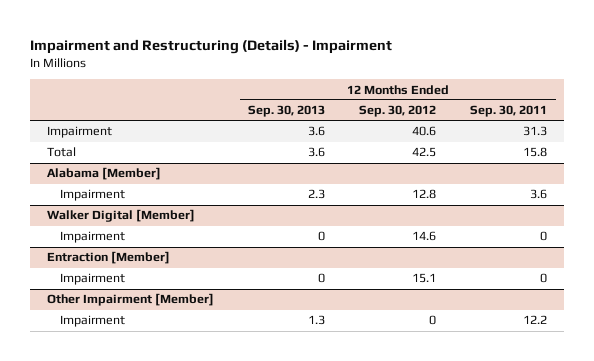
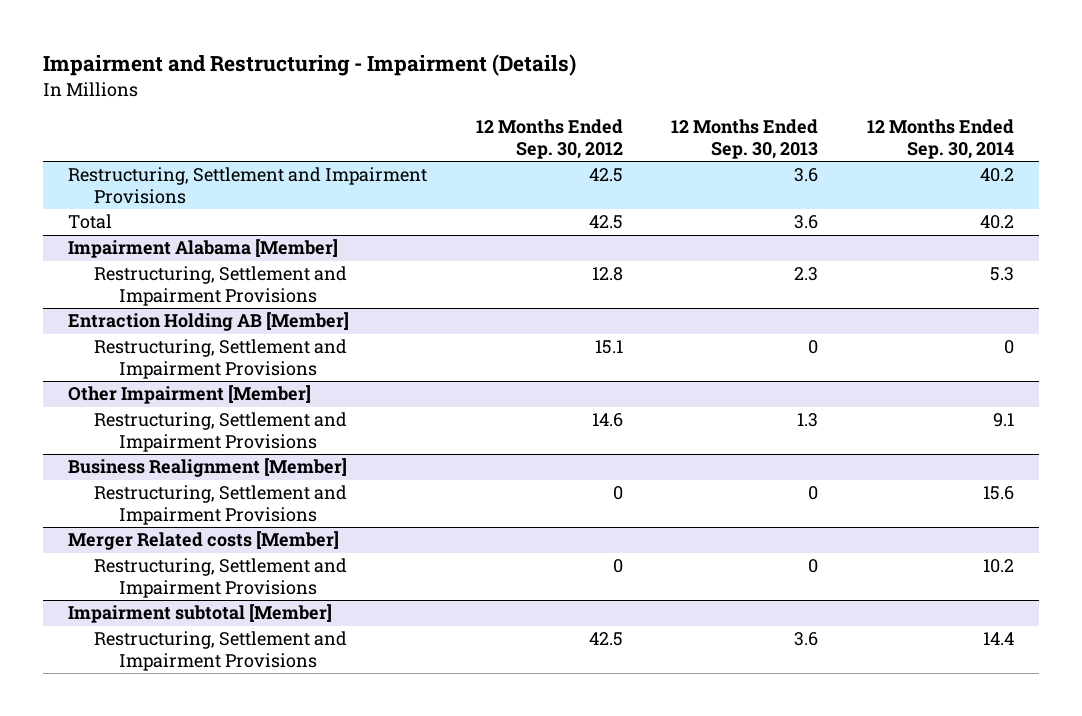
- Impairment and Restructuring (Details) - Impairment
+ Impairment and Restructuring - Impairment (Details)
- | 12 Months Ended Sep. 30, 2013 | 12 Months Ended Sep. 30, 2012 | 12 Months Ended Sep. 30, 2011
+ | 12 Months Ended Sep. 30, 2012 | 12 Months Ended Sep. 30, 2013 | 12 Months Ended Sep. 30, 2014
- Impairment | 3.6 | 40.6 | 31.3
+ Restructuring, Settlement and Impairment Provisions | 42.5 | 3.6 | 40.2
- Alabama [Member]
- Impairment | 2.3 | 12.8 | 3.6
- Walker Digital [Member]
- Impairment | 0 | 14.6 | 0
- Entraction [Member]
- Impairment | 0 | 15.1 | 0
+ Impairment Alabama [Member]
+ Restructuring, Settlement and Impairment Provisions | 12.8 | 2.3 | 5.3
+ Entraction Holding AB [Member]
+ Restructuring, Settlement and Impairment Provisions | 15.1 | 0 | 0
@ Other Impairment [Member]
- Impairment | 1.3 | 0 | 12.2
+ Restructuring, Settlement and Impairment Provisions | 14.6 | 1.3 | 9.1
+ Business Realignment [Member]
+ Restructuring, Settlement and Impairment Provisions | 0 | 0 | 15.6
+ Merger Related costs [Member]
+ Restructuring, Settlement and Impairment Provisions | 0 | 0 | 10.2
+ Impairment subtotal [Member]
+ Restructuring, Settlement and Impairment Provisions | 42.5 | 3.6 | 14.4

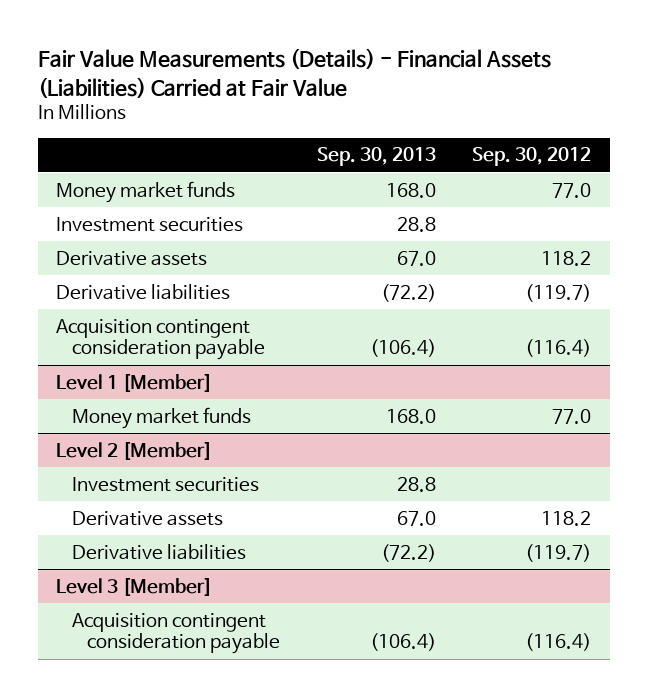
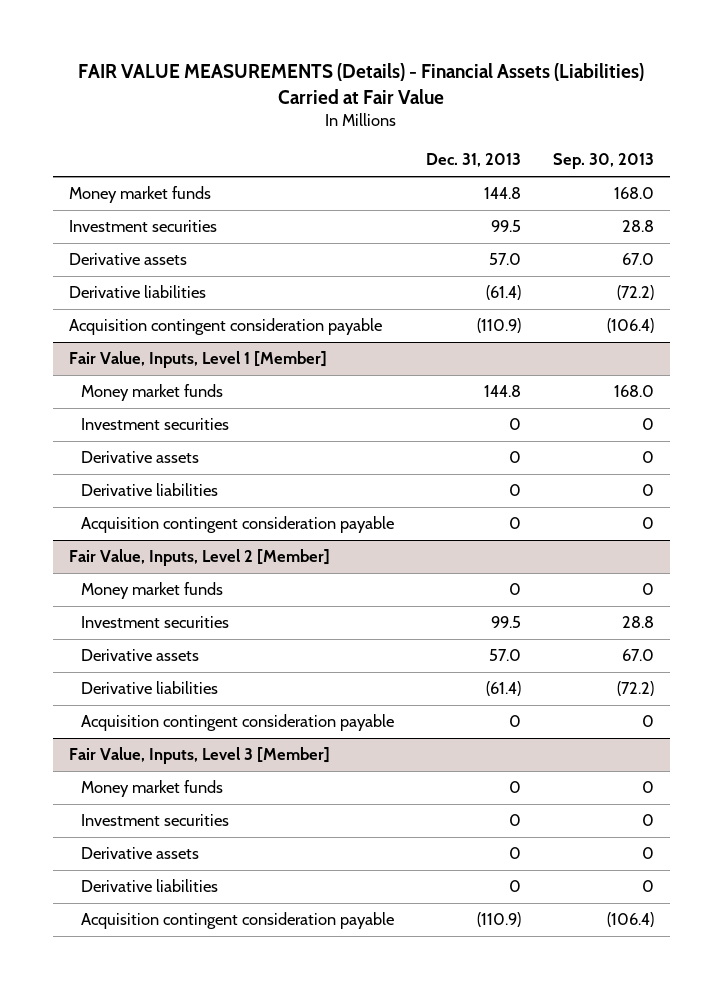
- Fair Value Measurements (Details) - Financial Assets (Liabilities) Carried at Fair Value
+ FAIR VALUE MEASUREMENTS (Details) - Financial Assets (Liabilities) Carried at Fair Value
- | Sep. 30, 2013 | Sep. 30, 2012
+ | Dec. 31, 2013 | Sep. 30, 2013
- Level 1 [Member]
+ Fair Value, Inputs, Level 1 [Member]
- Level 2 [Member]
+ Investment securities | 0 | 0
+ Derivative assets | 0 | 0
+ Derivative liabilities | 0 | 0
+ Acquisition contingent consideration payable | 0 | 0
+ Fair Value, Inputs, Level 2 [Member]
+ Money market funds | 0 | 0
- Level 3 [Member]
+ Acquisition contingent consideration payable | 0 | 0
+ Fair Value, Inputs, Level 3 [Member]
+ Money market funds | 0 | 0
+ Investment securities | 0 | 0
+ Derivative assets | 0 | 0
+ Derivative liabilities | 0 | 0

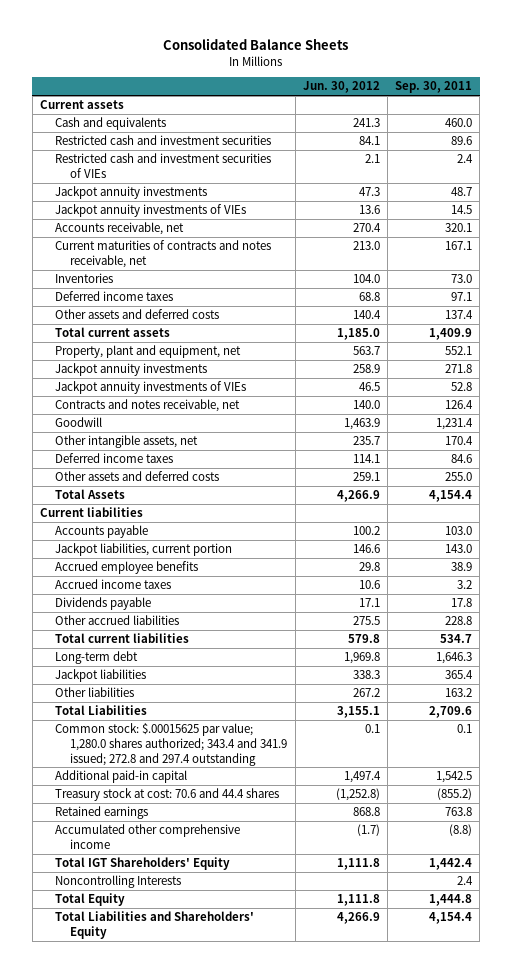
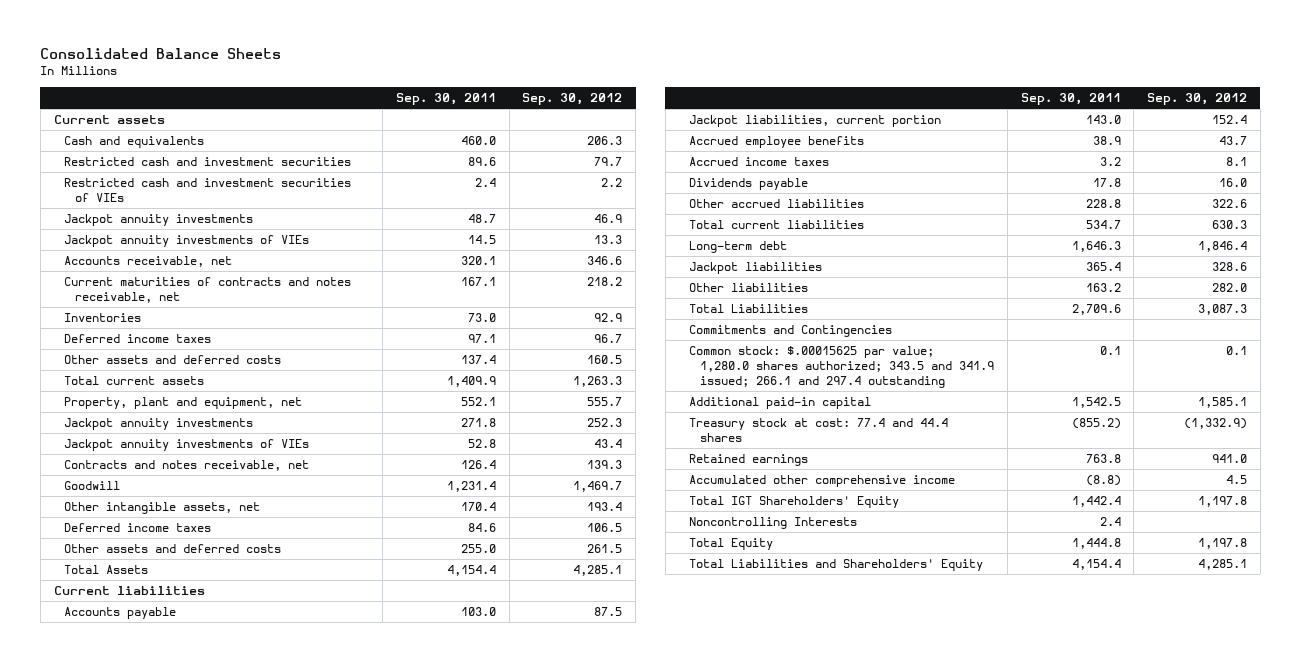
- | Jun. 30, 2012 | Sep. 30, 2011
+ | Sep. 30, 2011 | Sep. 30, 2012
- Common stock: $.00015625 par value; 1,280.0 shares authorized; 343.4 and 341.9 issued; 272.8 and 297.4 outstanding | 0.1 | 0.1
+ Commitments and Contingencies
+ Common stock: $.00015625 par value; 1,280.0 shares authorized; 343.5 and 341.9 issued; 266.1 and 297.4 outstanding | 0.1 | 0.1
- Treasury stock at cost: 70.6 and 44.4 shares | (1,252.8) | (855.2)
+ Treasury stock at cost: 77.4 and 44.4 shares | (855.2) | (1,332.9)

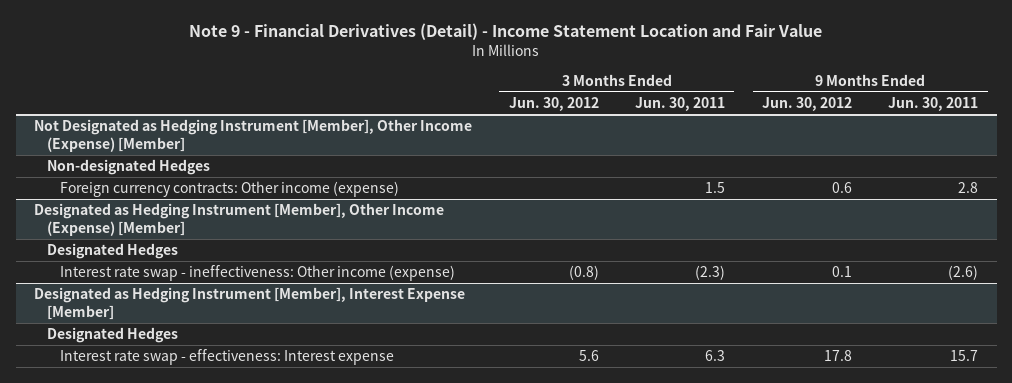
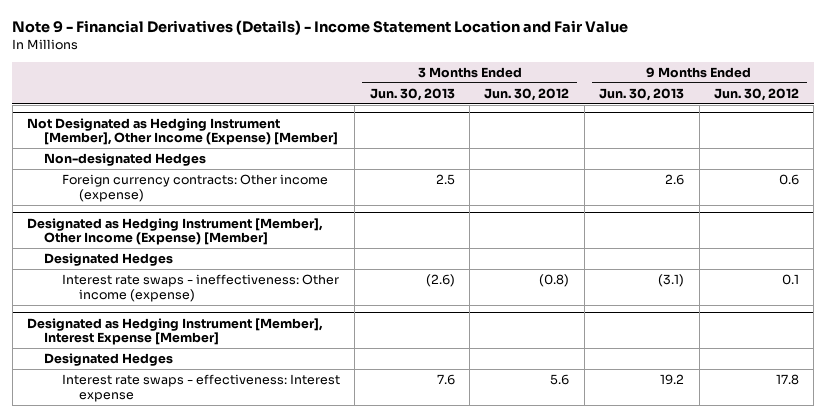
- Note 9 - Financial Derivatives (Detail) - Income Statement Location and Fair Value
+ Note 9 - Financial Derivatives (Details) - Income Statement Location and Fair Value
- | 3 Months Ended Jun. 30, 2012 | 3 Months Ended Jun. 30, 2011 | 9 Months Ended Jun. 30, 2012 | 9 Months Ended Jun. 30, 2011
+ | 3 Months Ended Jun. 30, 2013 | 3 Months Ended Jun. 30, 2012 | 9 Months Ended Jun. 30, 2013 | 9 Months Ended Jun. 30, 2012
@ Designated as Hedging Instrument [Member], Other Income (Expense) [Member]
- Interest rate swap - ineffectiveness: Other income (expense) | (0.8) | (2.3) | 0.1 | (2.6)
+ Interest rate swaps - ineffectiveness: Other income (expense) | (2.6) | (0.8) | (3.1) | 0.1
@ Designated as Hedging Instrument [Member], Interest Expense [Member]
- Interest rate swap - effectiveness: Interest expense | 5.6 | 6.3 | 17.8 | 15.7
+ Interest rate swaps - effectiveness: Interest expense | 7.6 | 5.6 | 19.2 | 17.8

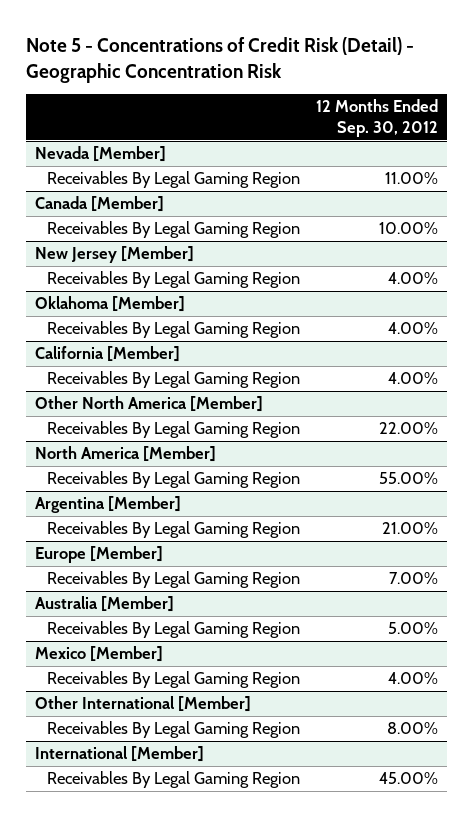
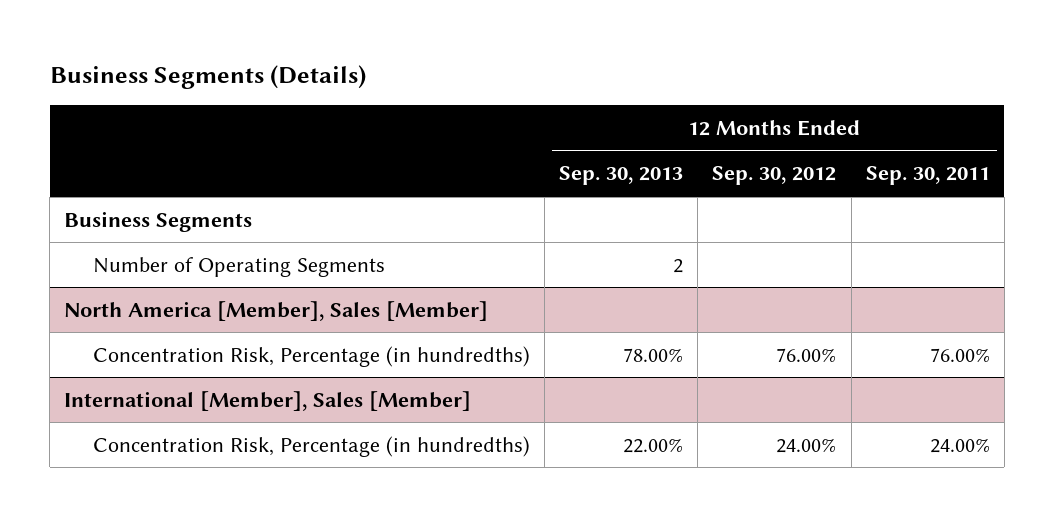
- Note 5 - Concentrations of Credit Risk (Detail) - Geographic Concentration Risk
+ Business Segments (Details)
- | 12 Months Ended Sep. 30, 2012
+ | 12 Months Ended Sep. 30, 2013 | 12 Months Ended Sep. 30, 2012 | 12 Months Ended Sep. 30, 2011
- Nevada [Member]
- Receivables By Legal Gaming Region | 11.00%
- Canada [Member]
- Receivables By Legal Gaming Region | 10.00%
- New Jersey [Member]
- Receivables By Legal Gaming Region | 4.00%
- Oklahoma [Member]
- Receivables By Legal Gaming Region | 4.00%
- California [Member]
- Receivables By Legal Gaming Region | 4.00%
- Other North America [Member]
- Receivables By Legal Gaming Region | 22.00%
- North America [Member]
- Receivables By Legal Gaming Region | 55.00%
- Argentina [Member]
- Receivables By Legal Gaming Region | 21.00%
- Europe [Member]
- Receivables By Legal Gaming Region | 7.00%
- Australia [Member]
- Receivables By Legal Gaming Region | 5.00%
- Mexico [Member]
- Receivables By Legal Gaming Region | 4.00%
- Other International [Member]
- Receivables By Legal Gaming Region | 8.00%
- International [Member]
- Receivables By Legal Gaming Region | 45.00%
+ Business Segments
+ Number of Operating Segments | 2 | |
+ North America [Member], Sales [Member]
+ Concentration Risk, Percentage (in hundredths) | 78.00% | 76.00% | 76.00%
+ International [Member], Sales [Member]
+ Concentration Risk, Percentage (in hundredths) | 22.00% | 24.00% | 24.00%

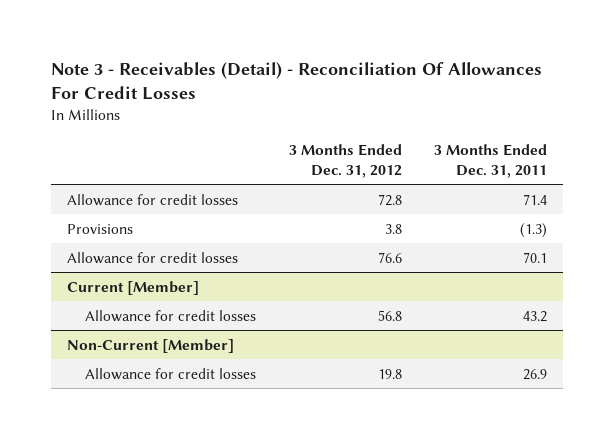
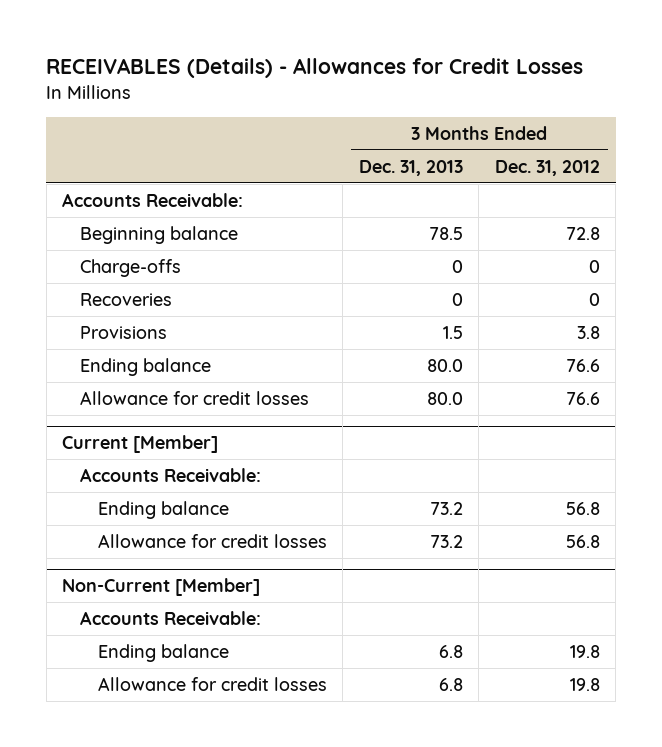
- Note 3 - Receivables (Detail) - Reconciliation Of Allowances For Credit Losses
+ RECEIVABLES (Details) - Allowances for Credit Losses
- | 3 Months Ended Dec. 31, 2012 | 3 Months Ended Dec. 31, 2011
+ | 3 Months Ended Dec. 31, 2013 | 3 Months Ended Dec. 31, 2012
- Allowance for credit losses | 72.8 | 71.4
+ Accounts Receivable:
+ Beginning balance | 78.5 | 72.8
+ Charge-offs | 0 | 0
+ Recoveries | 0 | 0
+ Ending balance | 80.0 | 76.6
@ Current [Member]
+ Accounts Receivable:
+ Ending balance | 73.2 | 56.8
@ Non-Current [Member]
+ Accounts Receivable:
+ Ending balance | 6.8 | 19.8

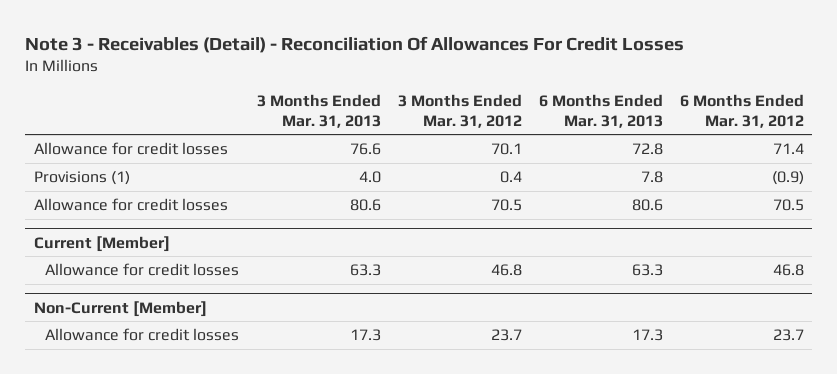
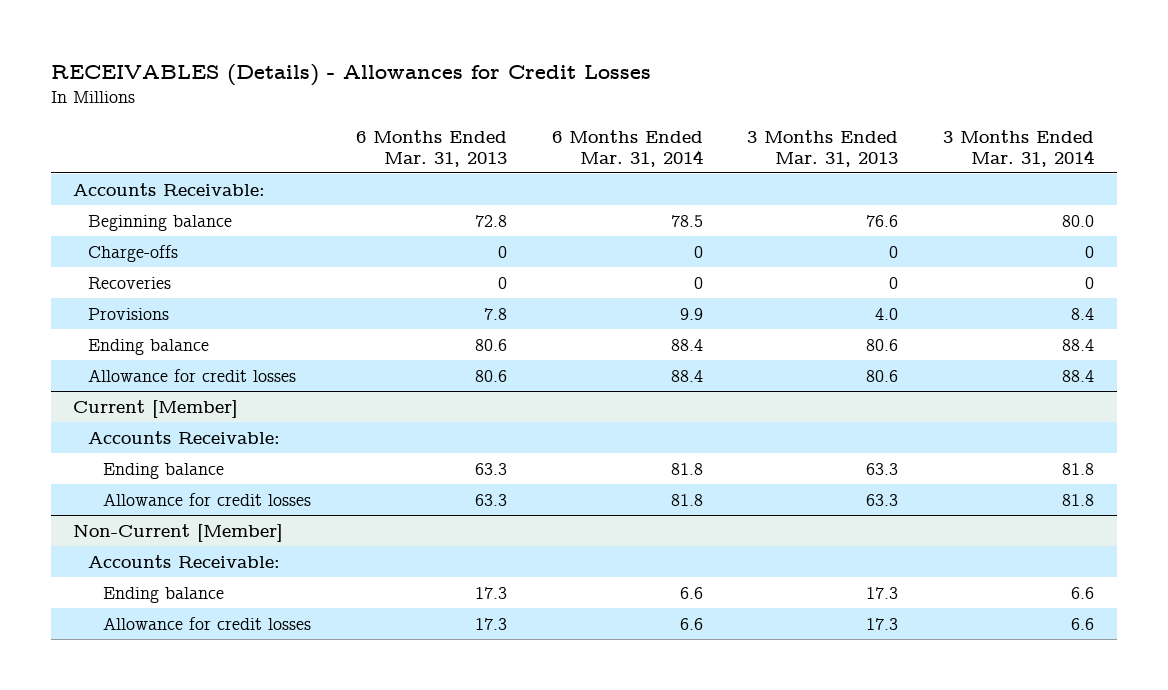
- Note 3 - Receivables (Detail) - Reconciliation Of Allowances For Credit Losses
+ RECEIVABLES (Details) - Allowances for Credit Losses
- | 3 Months Ended Mar. 31, 2013 | 3 Months Ended Mar. 31, 2012 | 6 Months Ended Mar. 31, 2013 | 6 Months Ended Mar. 31, 2012
+ | 6 Months Ended Mar. 31, 2013 | 6 Months Ended Mar. 31, 2014 | 3 Months Ended Mar. 31, 2013 | 3 Months Ended Mar. 31, 2014
- Allowance for credit losses | 76.6 | 70.1 | 72.8 | 71.4
- Provisions (1) | 4.0 | 0.4 | 7.8 | (0.9)
+ Accounts Receivable:
+ Beginning balance | 72.8 | 78.5 | 76.6 | 80.0
+ Charge-offs | 0 | 0 | 0 | 0
+ Recoveries | 0 | 0 | 0 | 0
+ Provisions | 7.8 | 9.9 | 4.0 | 8.4
+ Ending balance | 80.6 | 88.4 | 80.6 | 88.4
@ Current [Member]
+ Accounts Receivable:
+ Ending balance | 63.3 | 81.8 | 63.3 | 81.8
@ Non-Current [Member]
+ Accounts Receivable:
+ Ending balance | 17.3 | 6.6 | 17.3 | 6.6

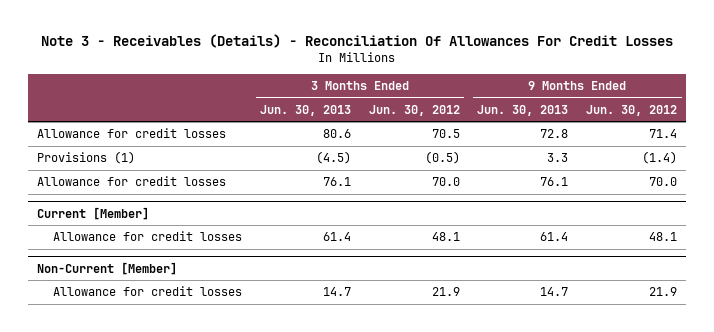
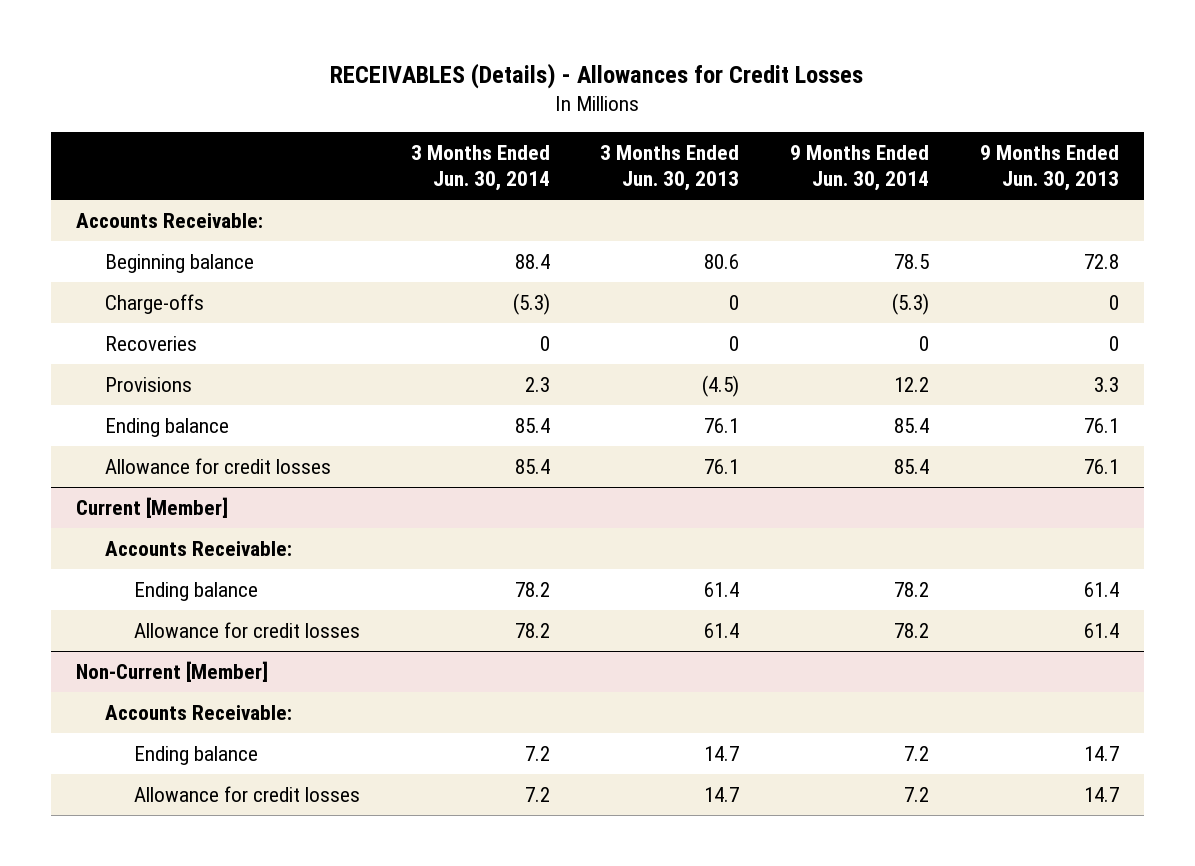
- Note 3 - Receivables (Details) - Reconciliation Of Allowances For Credit Losses
+ RECEIVABLES (Details) - Allowances for Credit Losses
- | 3 Months Ended Jun. 30, 2013 | 3 Months Ended Jun. 30, 2012 | 9 Months Ended Jun. 30, 2013 | 9 Months Ended Jun. 30, 2012
+ | 3 Months Ended Jun. 30, 2014 | 3 Months Ended Jun. 30, 2013 | 9 Months Ended Jun. 30, 2014 | 9 Months Ended Jun. 30, 2013
- Allowance for credit losses | 80.6 | 70.5 | 72.8 | 71.4
- Provisions (1) | (4.5) | (0.5) | 3.3 | (1.4)
+ Accounts Receivable:
+ Beginning balance | 88.4 | 80.6 | 78.5 | 72.8
+ Charge-offs | (5.3) | 0 | (5.3) | 0
+ Recoveries | 0 | 0 | 0 | 0
+ Provisions | 2.3 | (4.5) | 12.2 | 3.3
+ Ending balance | 85.4 | 76.1 | 85.4 | 76.1
@ Current [Member]
+ Accounts Receivable:
+ Ending balance | 78.2 | 61.4 | 78.2 | 61.4
@ Non-Current [Member]
+ Accounts Receivable:
+ Ending balance | 7.2 | 14.7 | 7.2 | 14.7

